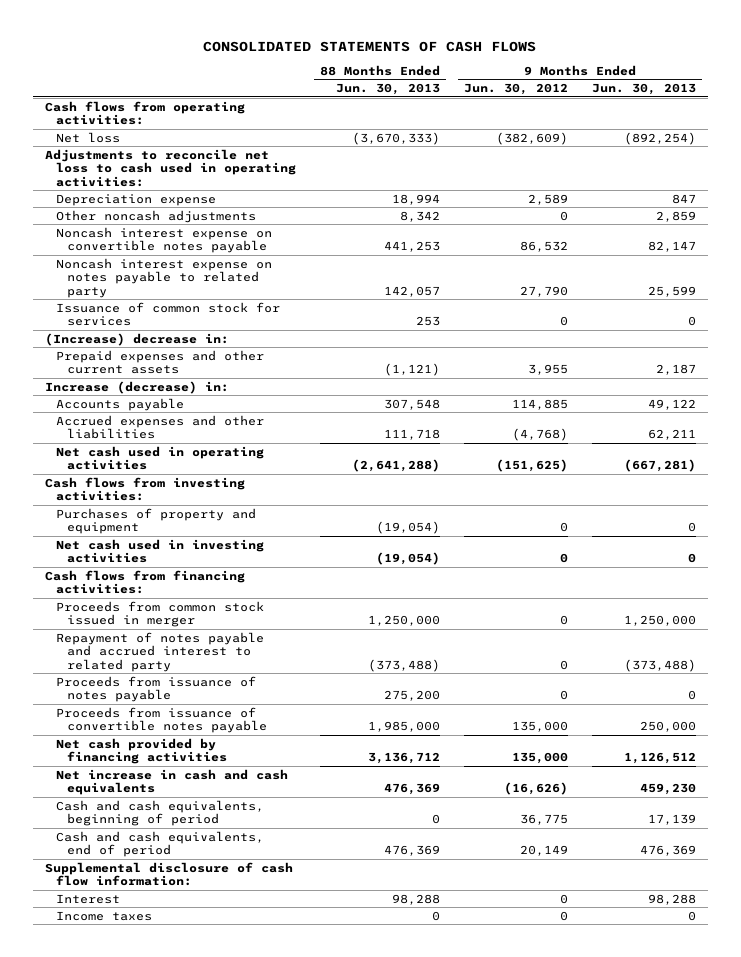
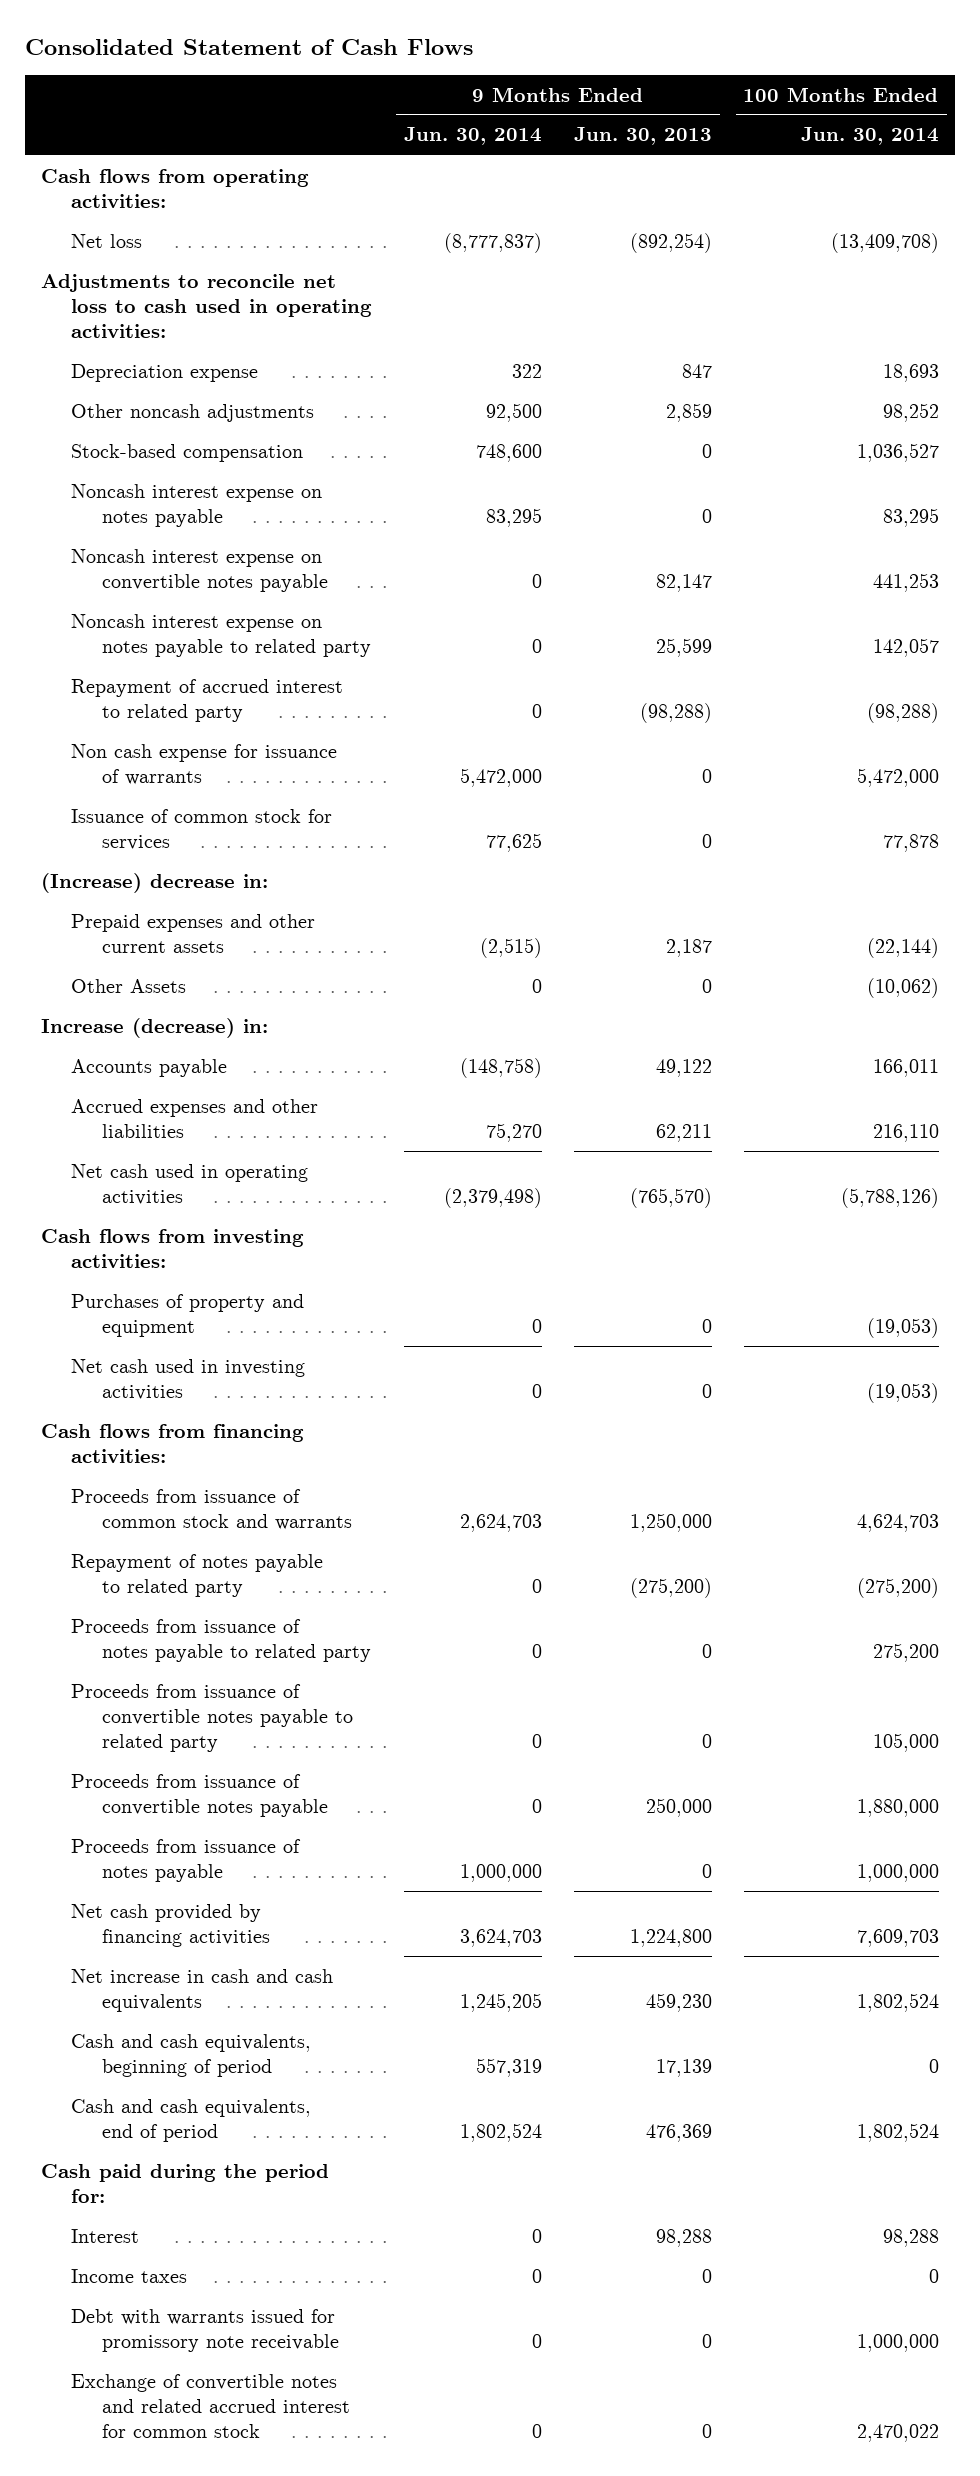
- CONSOLIDATED STATEMENTS OF CASH FLOWS
+ Consolidated Statement of Cash Flows
- | 88 Months Ended Jun. 30, 2013 | 9 Months Ended Jun. 30, 2012 | 9 Months Ended Jun. 30, 2013
+ | 9 Months Ended Jun. 30, 2014 | 9 Months Ended Jun. 30, 2013 | 100 Months Ended Jun. 30, 2014
+ Stock-based compensation | 748,600 | 0 | 1,036,527
+ Noncash interest expense on notes payable | 83,295 | 0 | 83,295
+ Repayment of accrued interest to related party | 0 | (98,288) | (98,288)
+ Non cash expense for issuance of warrants | 5,472,000 | 0 | 5,472,000
+ Other Assets | 0 | 0 | (10,062)
- Net cash used in operating activities | (2,641,288) | (151,625) | (667,281)
+ Net cash used in operating activities | (2,379,498) | (765,570) | (5,788,126)
- Proceeds from common stock issued in merger | 1,250,000 | 0 | 1,250,000
- Repayment of notes payable and accrued interest to related party | (373,488) | 0 | (373,488)
+ Proceeds from issuance of common stock and warrants | 2,624,703 | 1,250,000 | 4,624,703
+ Repayment of notes payable to related party | 0 | (275,200) | (275,200)
+ Proceeds from issuance of notes payable to related party | 0 | 0 | 275,200
+ Proceeds from issuance of convertible notes payable to related party | 0 | 0 | 105,000
- Net cash provided by financing activities | 3,136,712 | 135,000 | 1,126,512
moved down: Proceeds from issuance of notes payable | 1,000,000 | 0 | 1,000,000
+ Net cash provided by financing activities | 3,624,703 | 1,224,800 | 7,609,703
- Supplemental disclosure of cash flow information:
+ Cash paid during the period for:
+ Debt with warrants issued for promissory note receivable | 0 | 0 | 1,000,000
+ Exchange of convertible notes and related accrued interest for common stock | 0 | 0 | 2,470,022

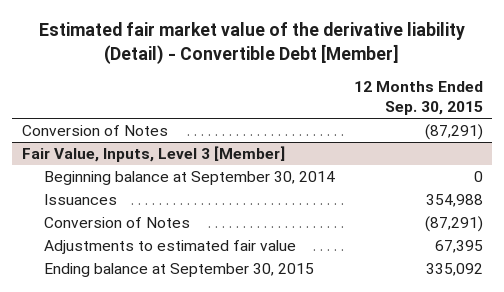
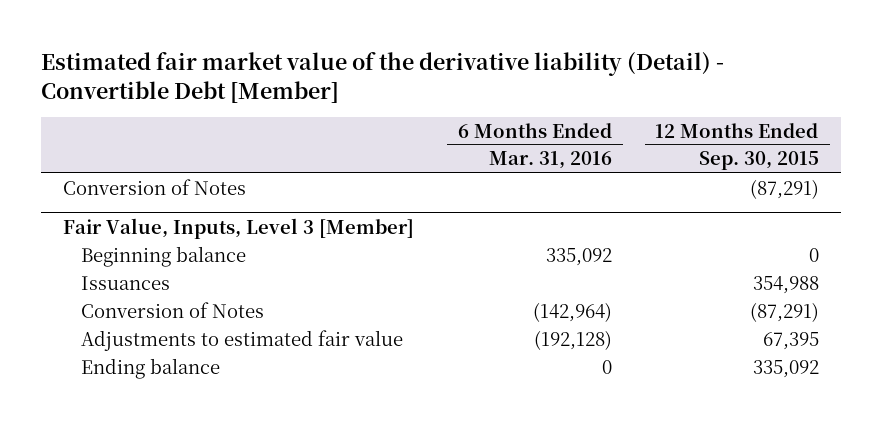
- | 12 Months Ended Sep. 30, 2015
+ | 6 Months Ended Mar. 31, 2016 | 12 Months Ended Sep. 30, 2015
@ Fair Value, Inputs, Level 3 [Member]
- Beginning balance at September 30, 2014 | 0
+ Beginning balance | 335,092 | 0
- Ending balance at September 30, 2015 | 335,092
+ Ending balance | 0 | 335,092

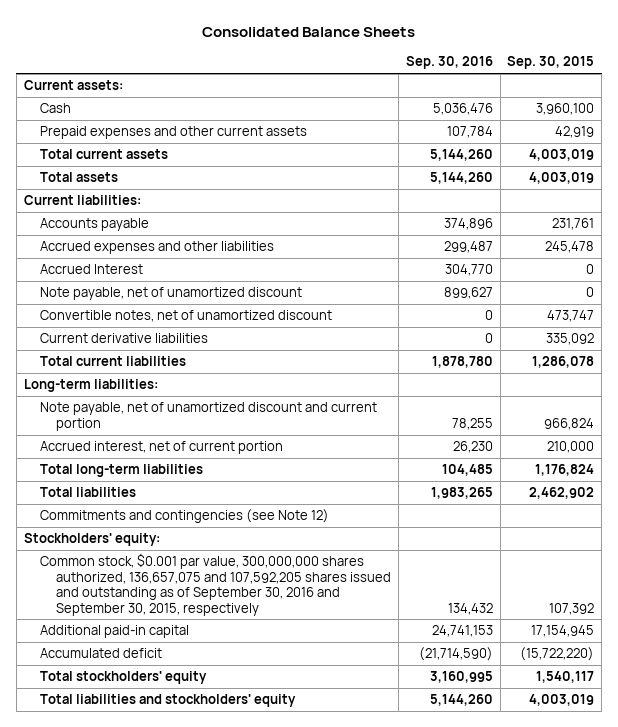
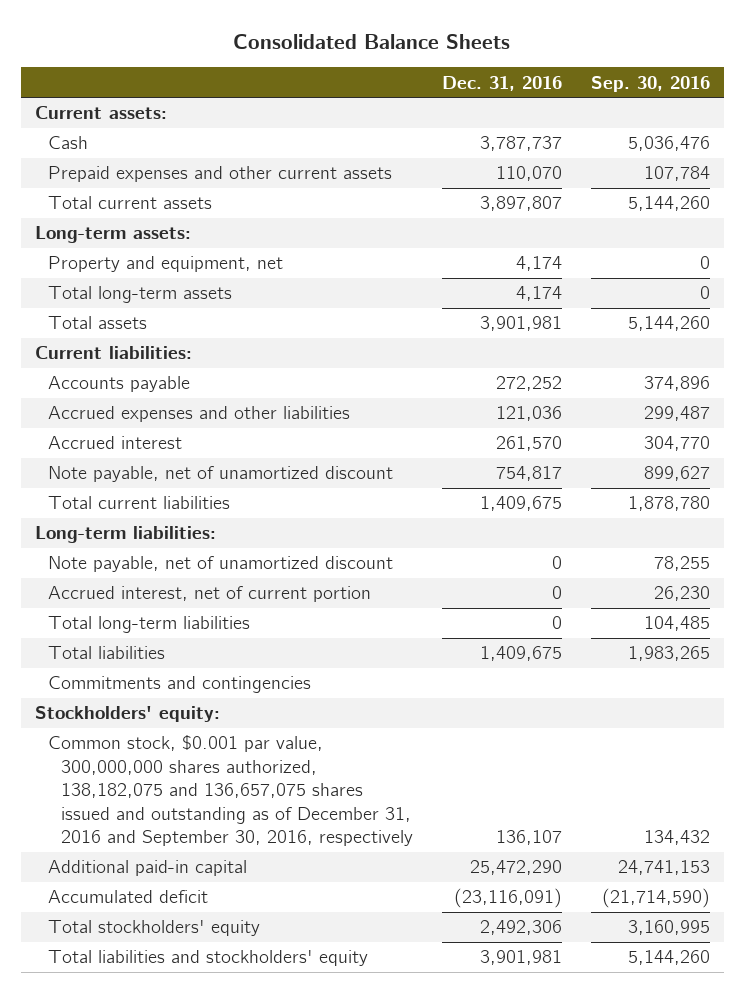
- | Sep. 30, 2016 | Sep. 30, 2015
+ | Dec. 31, 2016 | Sep. 30, 2016
+ Long-term assets:
+ Property and equipment, net | 4,174 | 0
+ Total long-term assets | 4,174 | 0
- Accrued Interest | 304,770 | 0
+ Accrued interest | 261,570 | 304,770
- Convertible notes, net of unamortized discount | 0 | 473,747
- Current derivative liabilities | 0 | 335,092
- Note payable, net of unamortized discount and current portion | 78,255 | 966,824
+ Note payable, net of unamortized discount | 0 | 78,255
- Commitments and contingencies (see Note 12)
+ Commitments and contingencies
- Common stock, $0.001 par value, 300,000,000 shares authorized, 136,657,075 and 107,592,205 shares issued and outstanding as of September 30, 2016 and September 30, 2015, respectively | 134,432 | 107,392
+ Common stock, $0.001 par value, 300,000,000 shares authorized, 138,182,075 and 136,657,075 shares issued and outstanding as of December 31, 2016 and September 30, 2016, respectively | 136,107 | 134,432

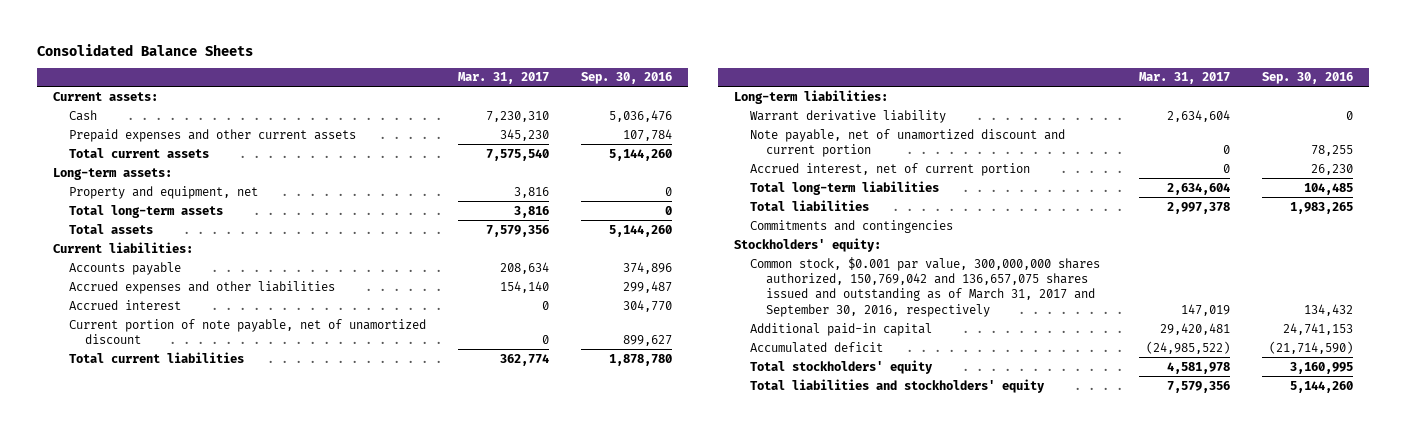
- | Dec. 31, 2016 | Sep. 30, 2016
+ | Mar. 31, 2017 | Sep. 30, 2016
- Note payable, net of unamortized discount | 754,817 | 899,627
+ Current portion of note payable, net of unamortized discount | 0 | 899,627
- Note payable, net of unamortized discount | 0 | 78,255
+ Warrant derivative liability | 2,634,604 | 0
+ Note payable, net of unamortized discount and current portion | 0 | 78,255
- Common stock, $0.001 par value, 300,000,000 shares authorized, 138,182,075 and 136,657,075 shares issued and outstanding as of December 31, 2016 and September 30, 2016, respectively | 136,107 | 134,432
+ Common stock, $0.001 par value, 300,000,000 shares authorized, 150,769,042 and 136,657,075 shares issued and outstanding as of March 31, 2017 and September 30, 2016, respectively | 147,019 | 134,432

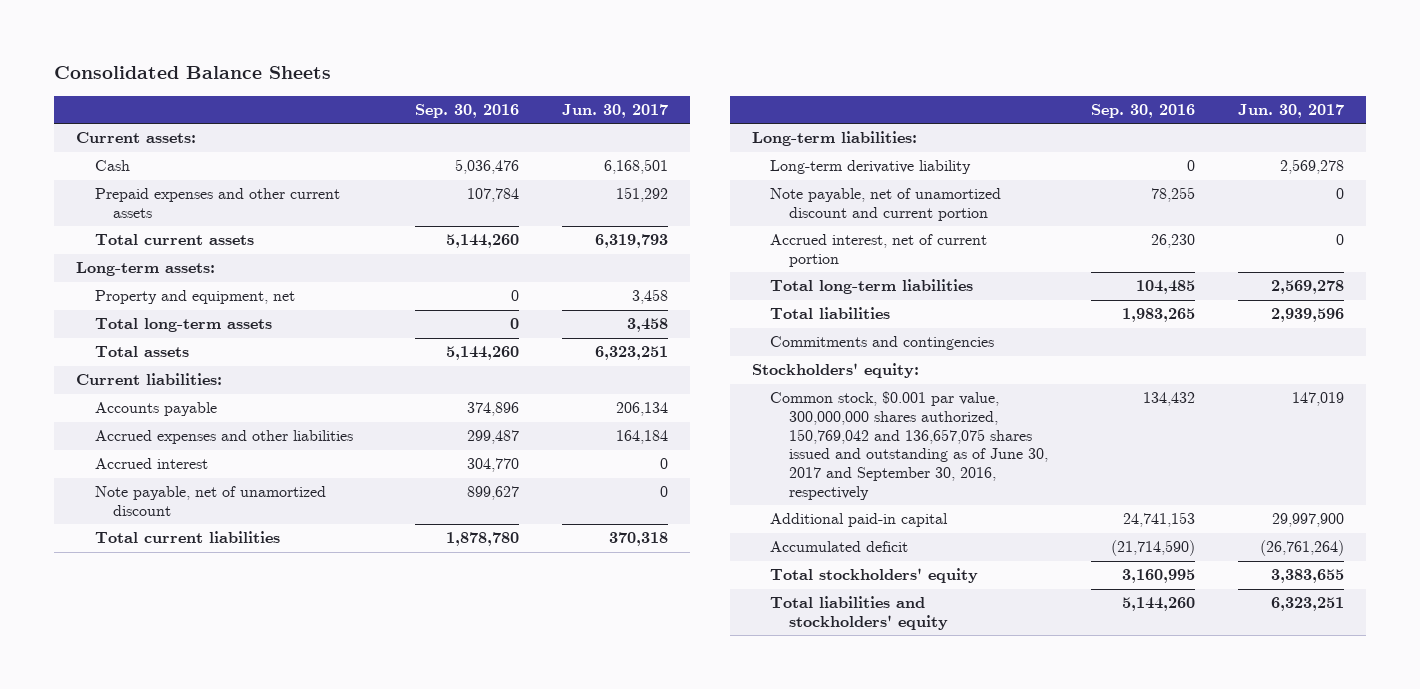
- | Mar. 31, 2017 | Sep. 30, 2016
+ | Sep. 30, 2016 | Jun. 30, 2017
- Current portion of note payable, net of unamortized discount | 0 | 899,627
+ Note payable, net of unamortized discount | 899,627 | 0
- Warrant derivative liability | 2,634,604 | 0
+ Long-term derivative liability | 0 | 2,569,278
- Common stock, $0.001 par value, 300,000,000 shares authorized, 150,769,042 and 136,657,075 shares issued and outstanding as of March 31, 2017 and September 30, 2016, respectively | 147,019 | 134,432
+ Common stock, $0.001 par value, 300,000,000 shares authorized, 150,769,042 and 136,657,075 shares issued and outstanding as of June 30, 2017 and September 30, 2016, respectively | 134,432 | 147,019

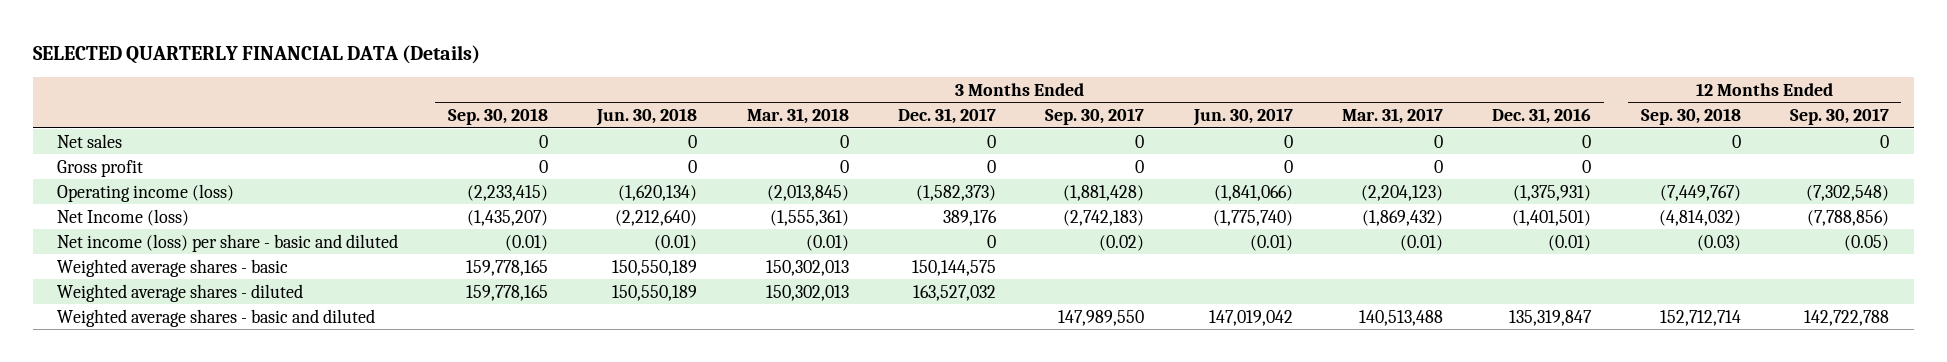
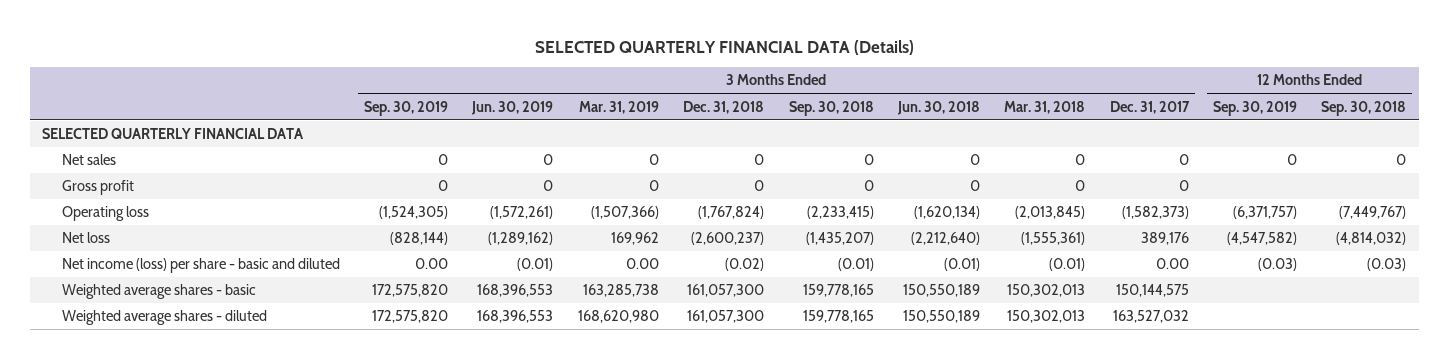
- | 3 Months Ended Sep. 30, 2018 | 3 Months Ended Jun. 30, 2018 | 3 Months Ended Mar. 31, 2018 | 3 Months Ended Dec. 31, 2017 | 3 Months Ended Sep. 30, 2017 | 3 Months Ended Jun. 30, 2017 | 3 Months Ended Mar. 31, 2017 | 3 Months Ended Dec. 31, 2016 | 12 Months Ended Sep. 30, 2018 | 12 Months Ended Sep. 30, 2017
+ | 3 Months Ended Sep. 30, 2019 | 3 Months Ended Jun. 30, 2019 | 3 Months Ended Mar. 31, 2019 | 3 Months Ended Dec. 31, 2018 | 3 Months Ended Sep. 30, 2018 | 3 Months Ended Jun. 30, 2018 | 3 Months Ended Mar. 31, 2018 | 3 Months Ended Dec. 31, 2017 | 12 Months Ended Sep. 30, 2019 | 12 Months Ended Sep. 30, 2018
+ SELECTED QUARTERLY FINANCIAL DATA
- Operating income (loss) | (2,233,415) | (1,620,134) | (2,013,845) | (1,582,373) | (1,881,428) | (1,841,066) | (2,204,123) | (1,375,931) | (7,449,767) | (7,302,548)
- Net Income (loss) | (1,435,207) | (2,212,640) | (1,555,361) | 389,176 | (2,742,183) | (1,775,740) | (1,869,432) | (1,401,501) | (4,814,032) | (7,788,856)
- Net income (loss) per share - basic and diluted | (0.01) | (0.01) | (0.01) | 0 | (0.02) | (0.01) | (0.01) | (0.01) | (0.03) | (0.05)
+ Operating loss | (1,524,305) | (1,572,261) | (1,507,366) | (1,767,824) | (2,233,415) | (1,620,134) | (2,013,845) | (1,582,373) | (6,371,757) | (7,449,767)
+ Net loss | (828,144) | (1,289,162) | 169,962 | (2,600,237) | (1,435,207) | (2,212,640) | (1,555,361) | 389,176 | (4,547,582) | (4,814,032)
+ Net income (loss) per share - basic and diluted | 0.00 | (0.01) | 0.00 | (0.02) | (0.01) | (0.01) | (0.01) | 0.00 | (0.03) | (0.03)
- Weighted average shares - basic and diluted | | | | | 147,989,550 | 147,019,042 | 140,513,488 | 135,319,847 | 152,712,714 | 142,722,788

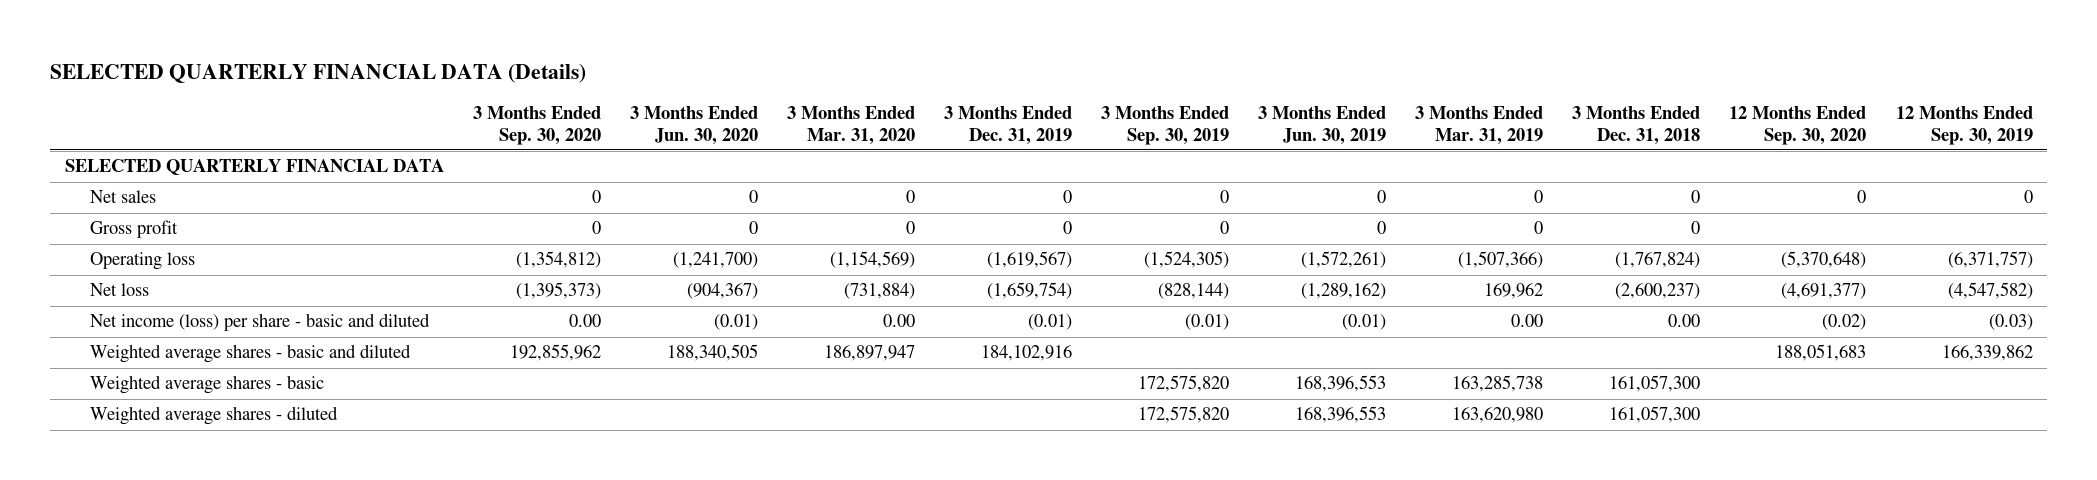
- | 3 Months Ended Sep. 30, 2019 | 3 Months Ended Jun. 30, 2019 | 3 Months Ended Mar. 31, 2019 | 3 Months Ended Dec. 31, 2018 | 3 Months Ended Sep. 30, 2018 | 3 Months Ended Jun. 30, 2018 | 3 Months Ended Mar. 31, 2018 | 3 Months Ended Dec. 31, 2017 | 12 Months Ended Sep. 30, 2019 | 12 Months Ended Sep. 30, 2018
+ | 3 Months Ended Sep. 30, 2020 | 3 Months Ended Jun. 30, 2020 | 3 Months Ended Mar. 31, 2020 | 3 Months Ended Dec. 31, 2019 | 3 Months Ended Sep. 30, 2019 | 3 Months Ended Jun. 30, 2019 | 3 Months Ended Mar. 31, 2019 | 3 Months Ended Dec. 31, 2018 | 12 Months Ended Sep. 30, 2020 | 12 Months Ended Sep. 30, 2019
- Net income (loss) per share - basic and diluted | 0.00 | (0.01) | 0.00 | (0.02) | (0.01) | (0.01) | (0.01) | 0.00 | (0.03) | (0.03)
+ Net income (loss) per share - basic and diluted | 0.00 | (0.01) | 0.00 | (0.01) | (0.01) | (0.01) | 0.00 | 0.00 | (0.02) | (0.03)
+ Weighted average shares - basic and diluted | 192,855,962 | 188,340,505 | 186,897,947 | 184,102,916 | | | | | 188,051,683 | 166,339,862
- Weighted average shares - diluted | 172,575,820 | 168,396,553 | 168,620,980 | 161,057,300 | 159,778,165 | 150,550,189 | 150,302,013 | 163,527,032 | |
+ Weighted average shares - diluted | | | | | 172,575,820 | 168,396,553 | 163,620,980 | 161,057,300 | |

